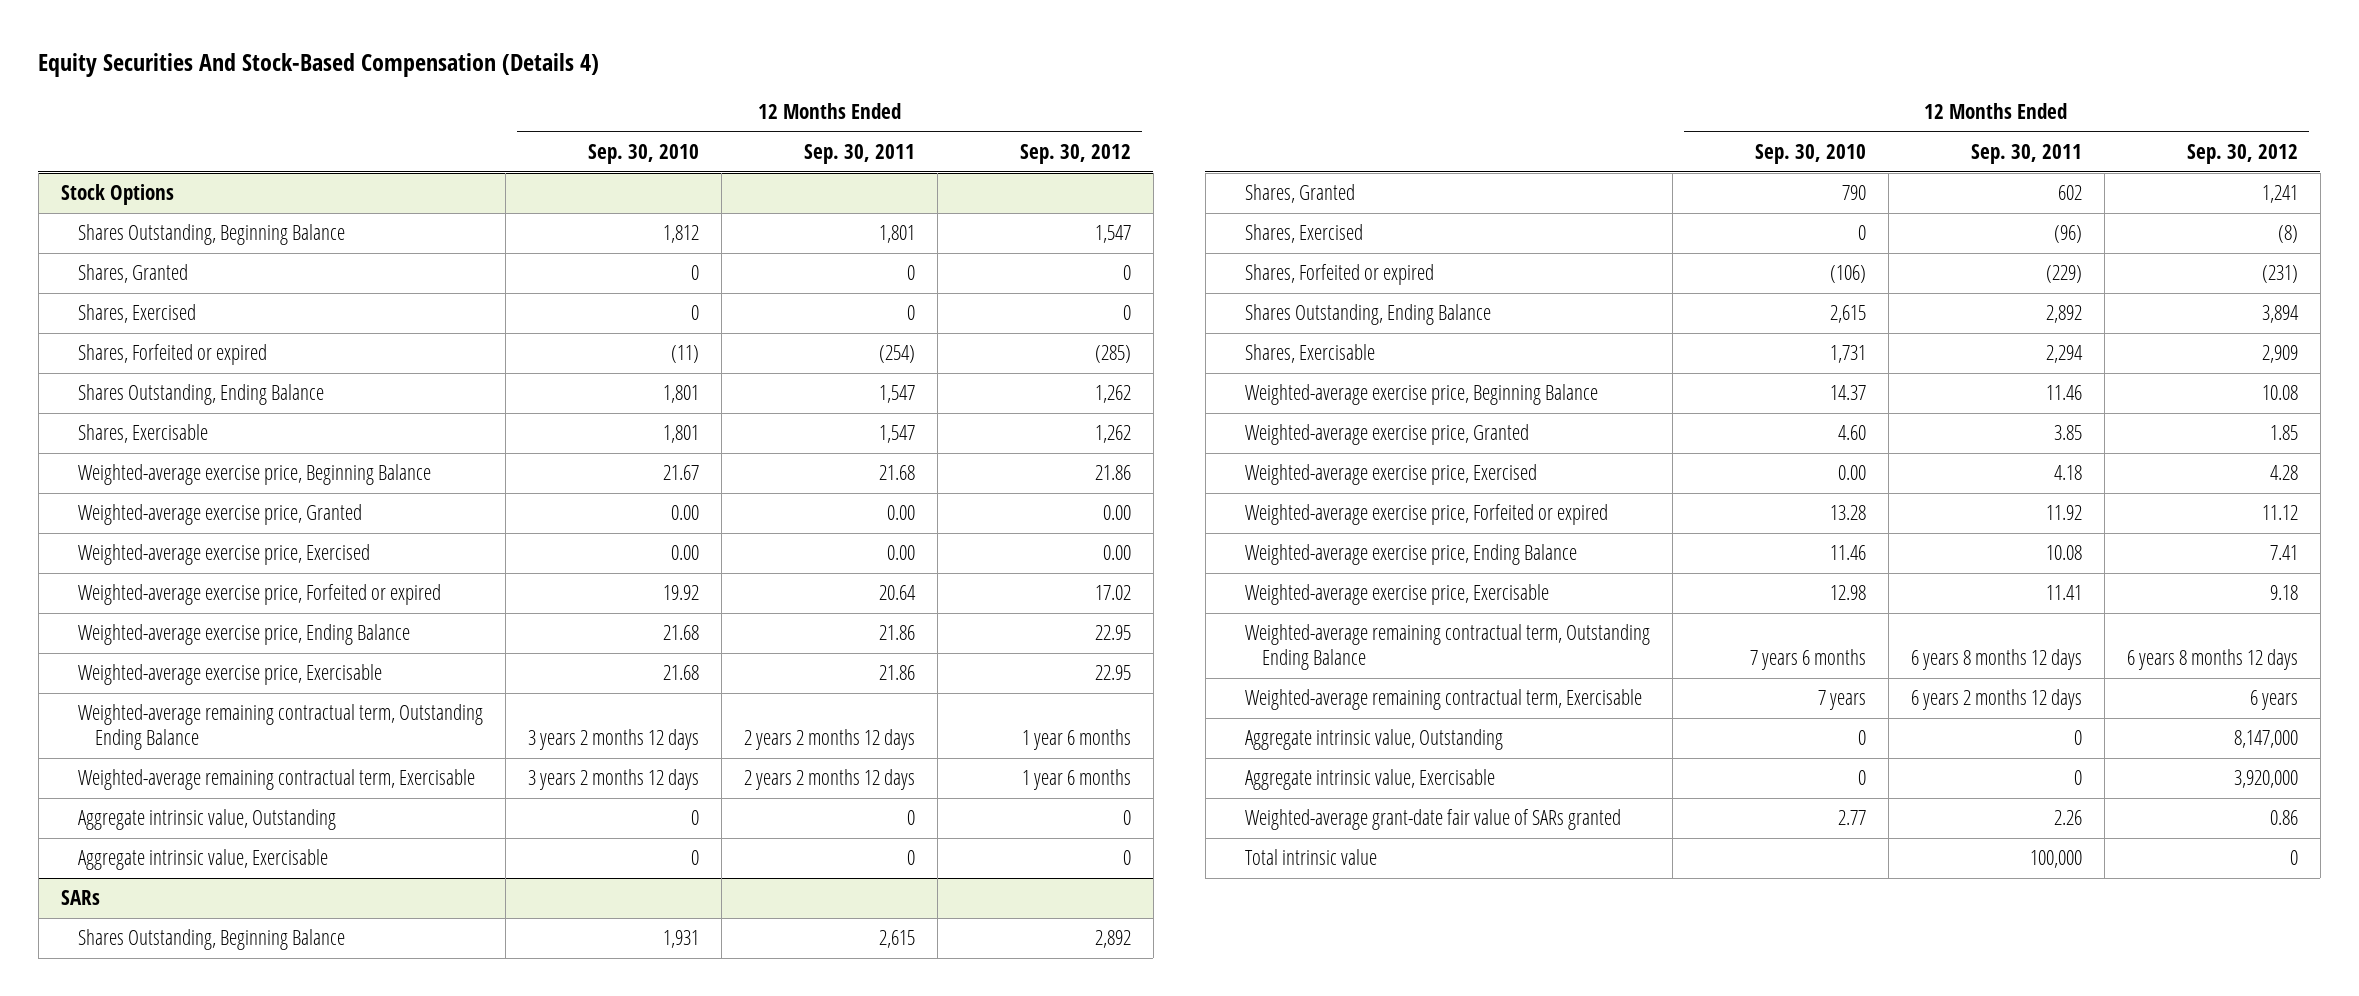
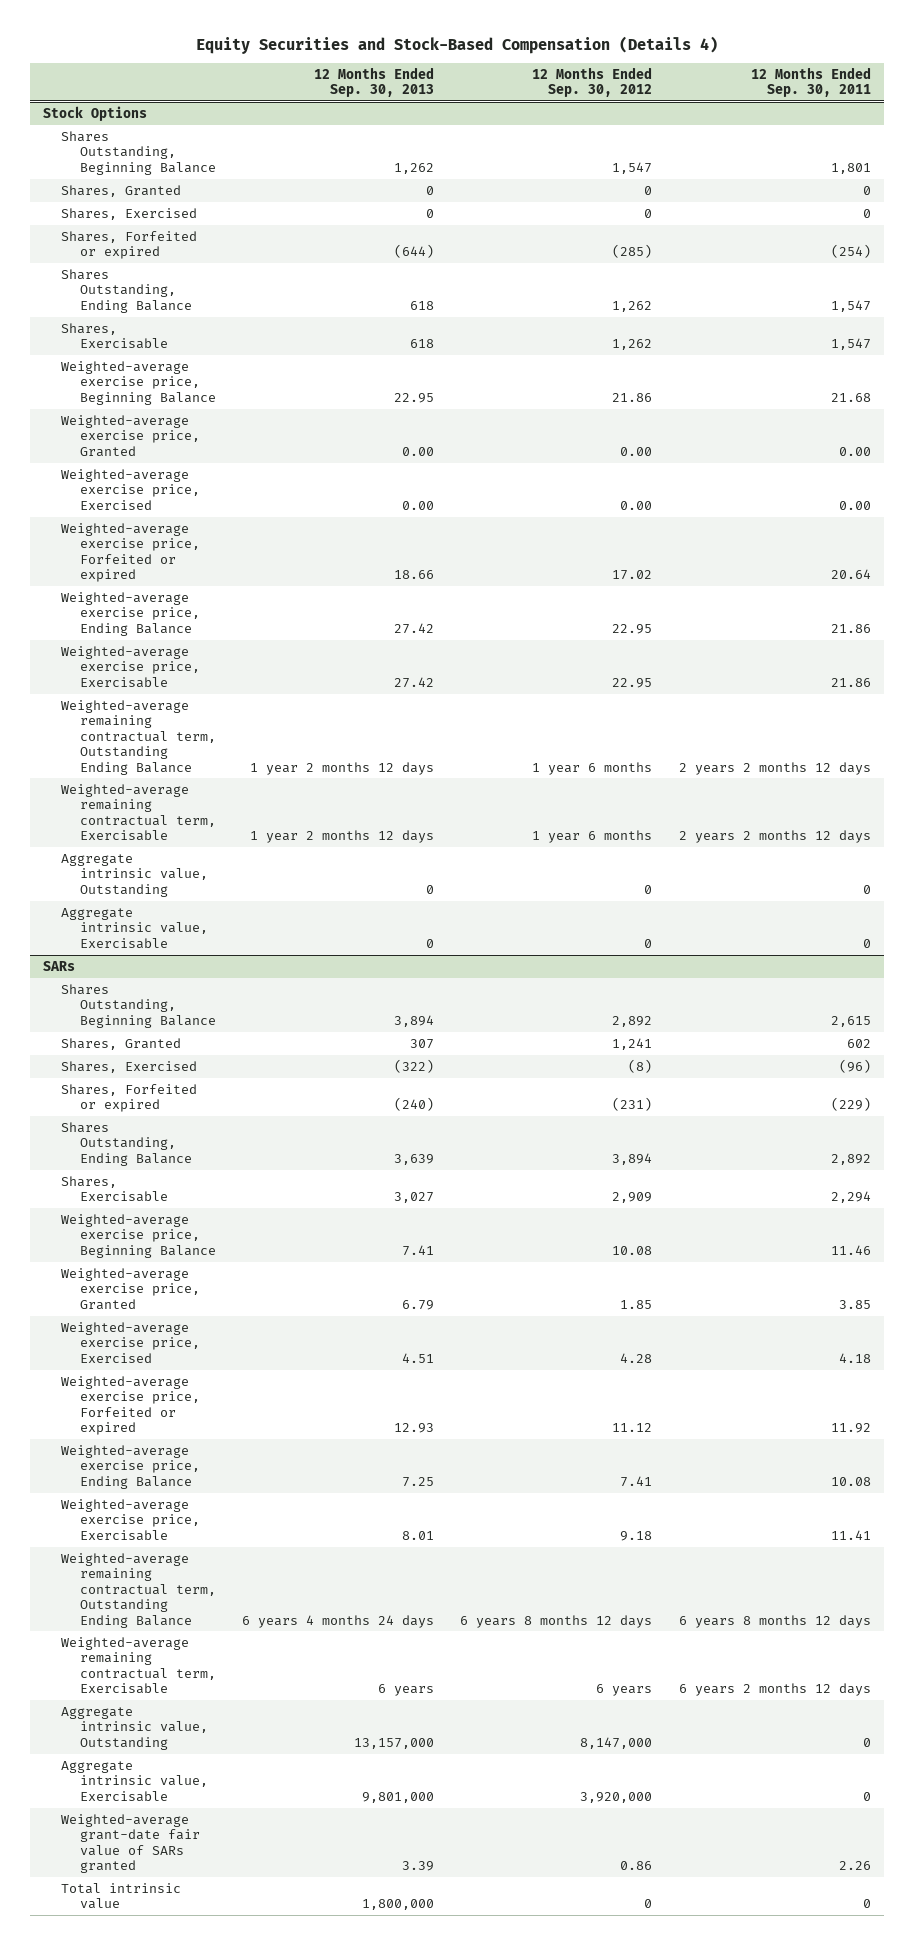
- Equity Securities And Stock-Based Compensation (Details 4)
+ Equity Securities and Stock-Based Compensation (Details 4)
- | 12 Months Ended Sep. 30, 2010 | 12 Months Ended Sep. 30, 2011 | 12 Months Ended Sep. 30, 2012
+ | 12 Months Ended Sep. 30, 2013 | 12 Months Ended Sep. 30, 2012 | 12 Months Ended Sep. 30, 2011
@ SARs
- Total intrinsic value | | 100,000 | 0
+ Total intrinsic value | 1,800,000 | 0 | 0

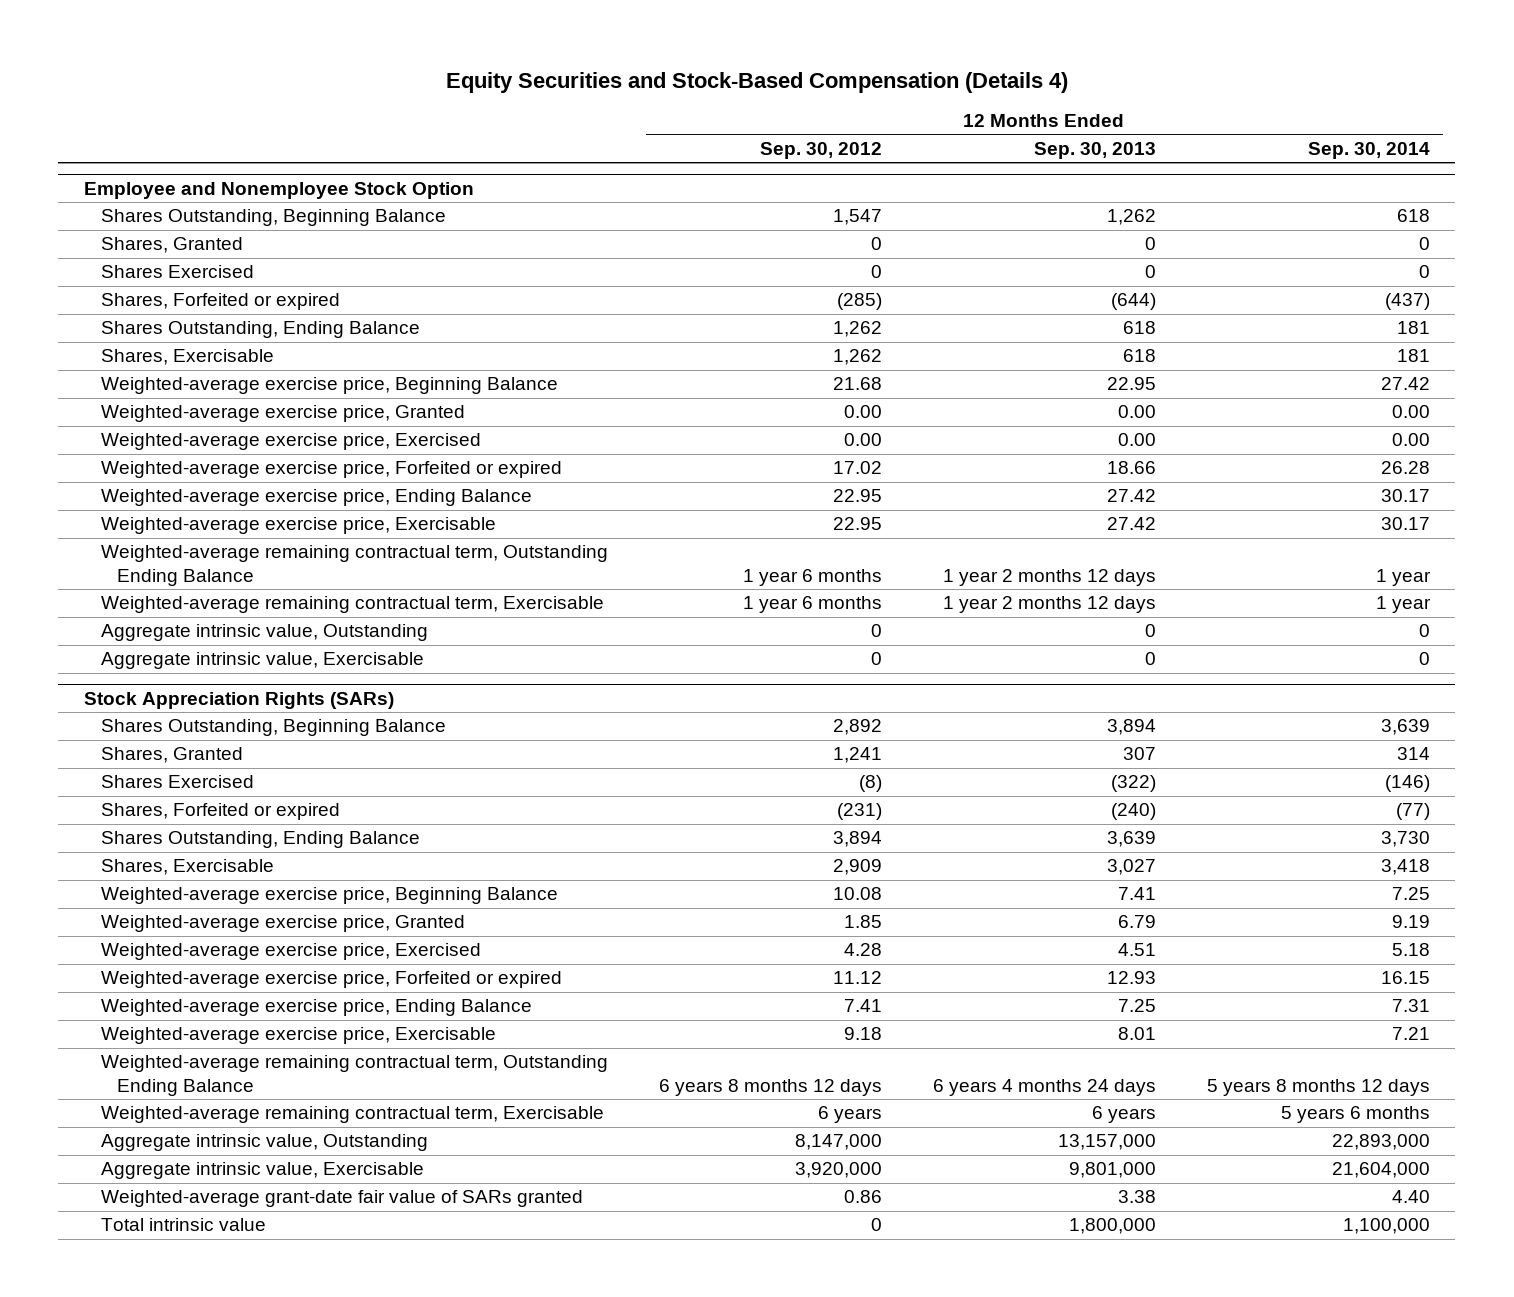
- | 12 Months Ended Sep. 30, 2013 | 12 Months Ended Sep. 30, 2012 | 12 Months Ended Sep. 30, 2011
+ | 12 Months Ended Sep. 30, 2012 | 12 Months Ended Sep. 30, 2013 | 12 Months Ended Sep. 30, 2014
- Stock Options
+ Employee and Nonemployee Stock Option
- Shares, Exercised | 0 | 0 | 0
+ Shares Exercised | 0 | 0 | 0
- Weighted-average exercise price, Beginning Balance | 22.95 | 21.86 | 21.68
+ Weighted-average exercise price, Beginning Balance | 21.68 | 22.95 | 27.42
- SARs
+ Stock Appreciation Rights (SARs)
- Shares, Exercised | (322) | (8) | (96)
+ Shares Exercised | (8) | (322) | (146)
- Weighted-average grant-date fair value of SARs granted | 3.39 | 0.86 | 2.26
+ Weighted-average grant-date fair value of SARs granted | 0.86 | 3.38 | 4.40

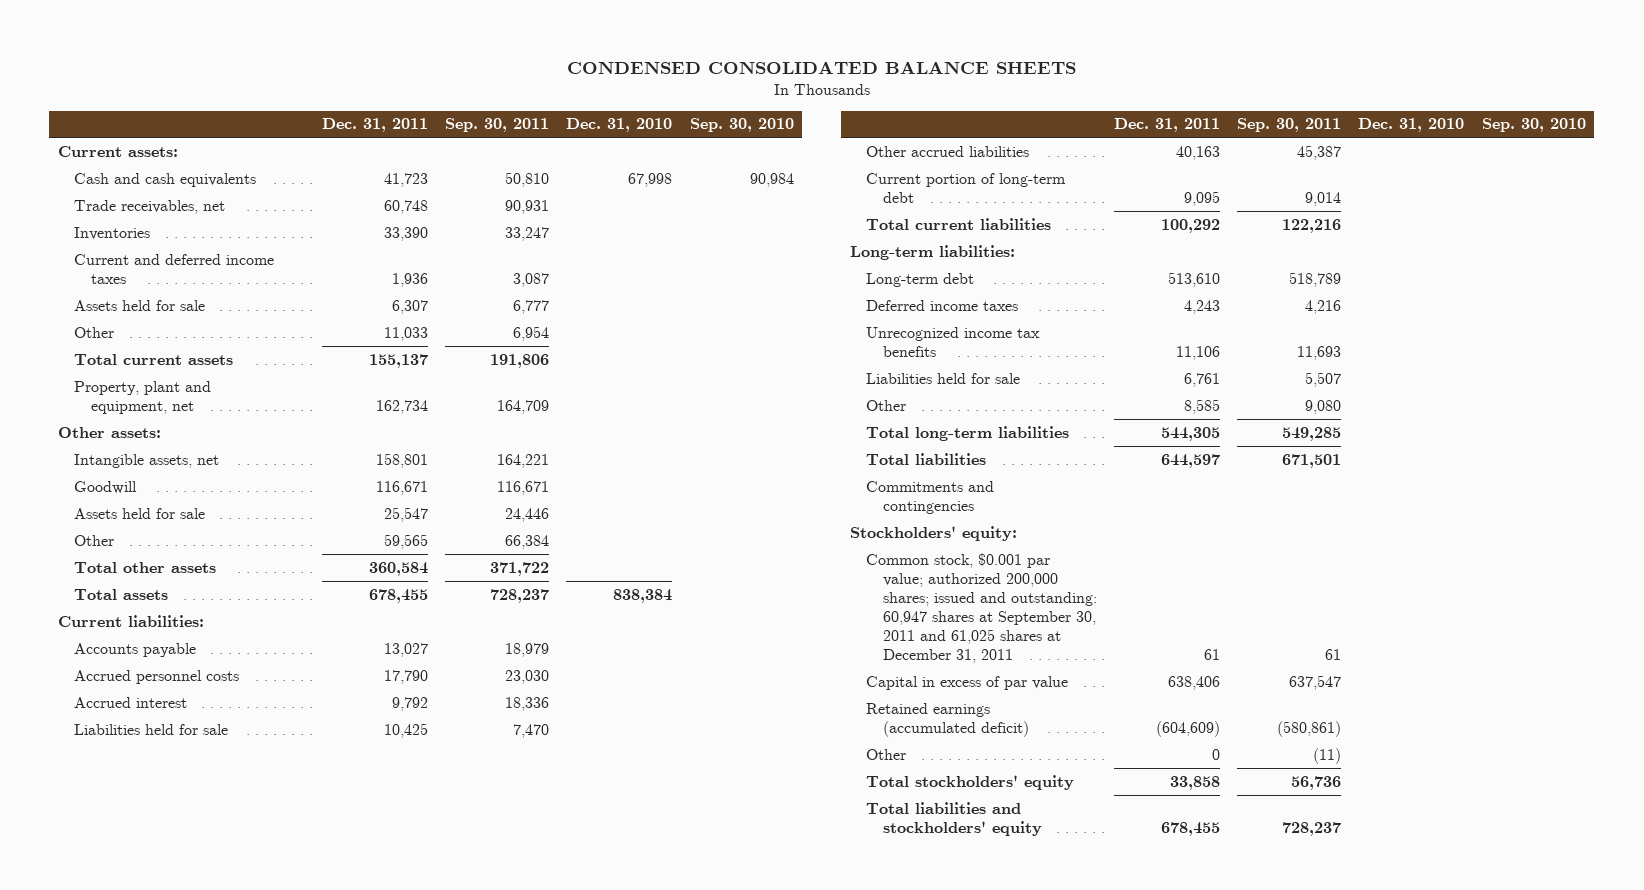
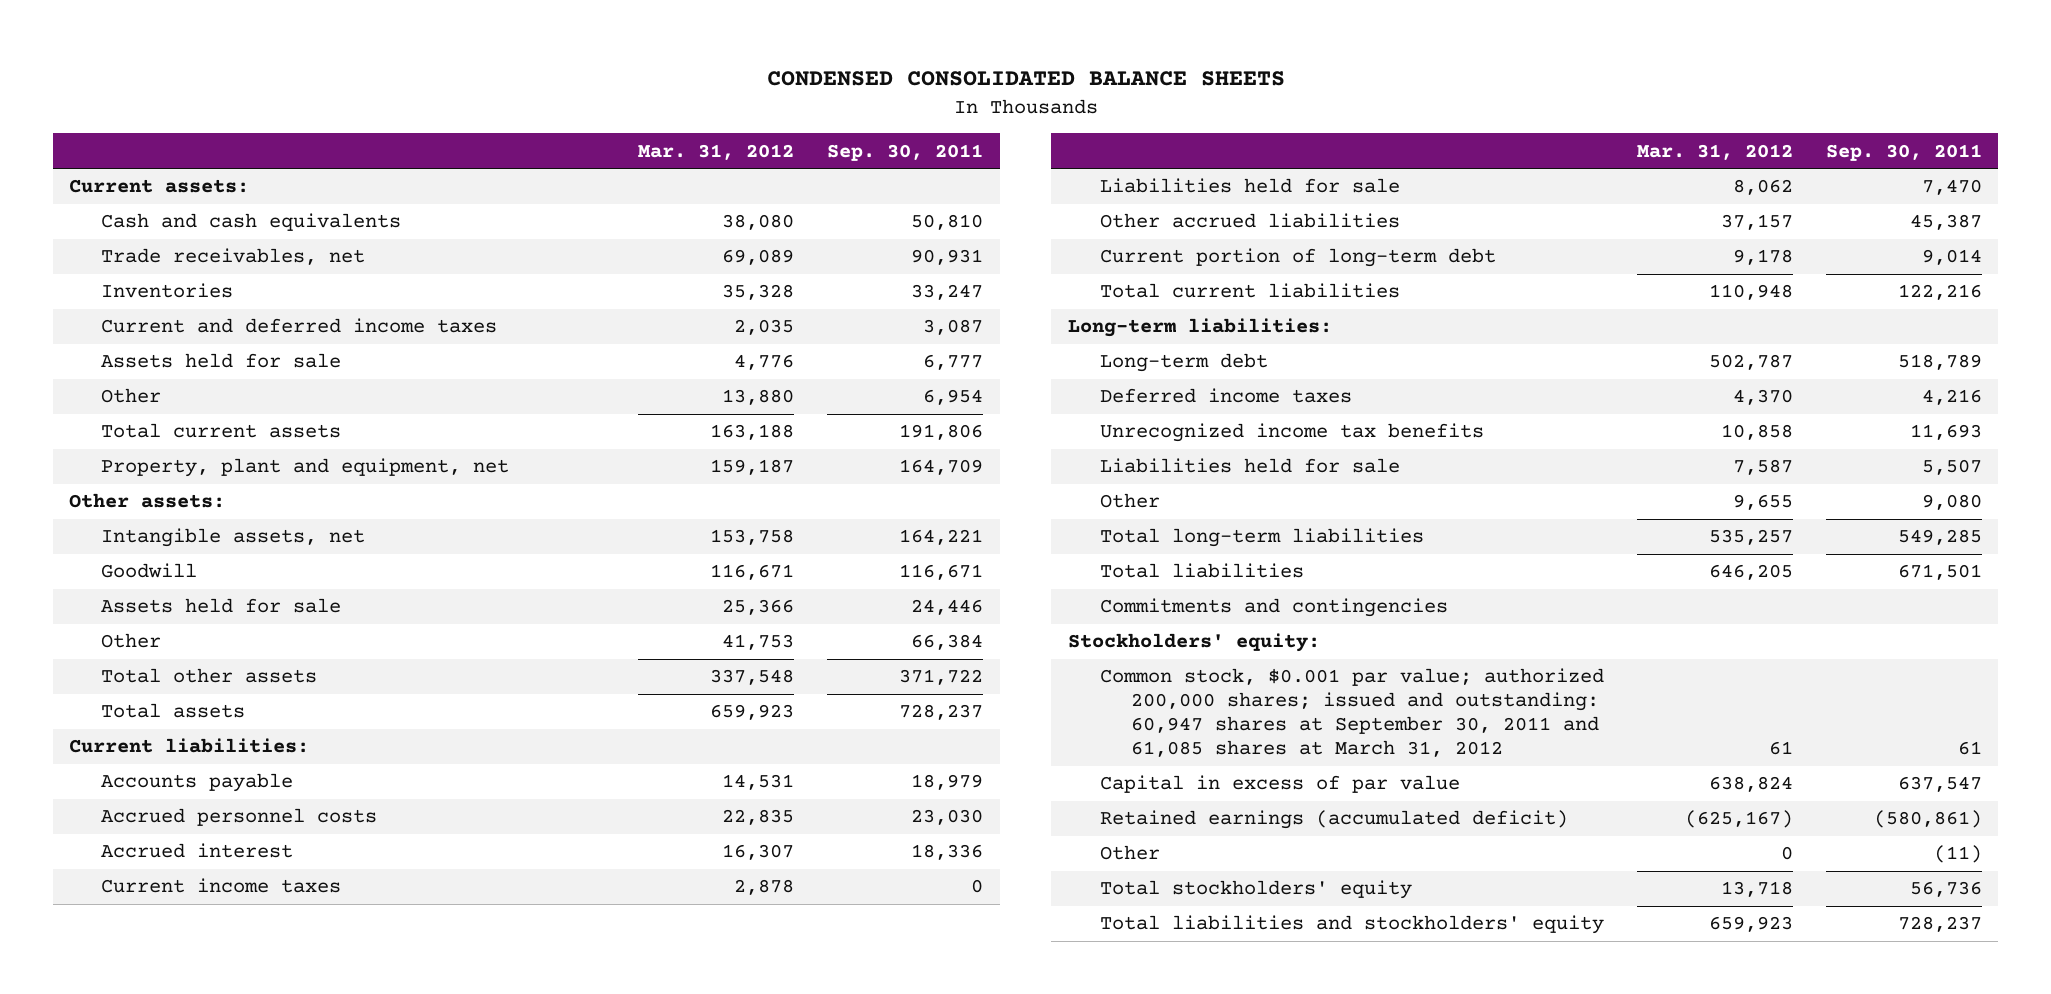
- | Dec. 31, 2011 | Sep. 30, 2011 | Dec. 31, 2010 | Sep. 30, 2010
+ | Mar. 31, 2012 | Sep. 30, 2011
+ Current income taxes | 2,878 | 0
- Common stock, $0.001 par value; authorized 200,000 shares; issued and outstanding: 60,947 shares at September 30, 2011 and 61,025 shares at December 31, 2011 | 61 | 61 | |
+ Common stock, $0.001 par value; authorized 200,000 shares; issued and outstanding: 60,947 shares at September 30, 2011 and 61,085 shares at March 31, 2012 | 61 | 61

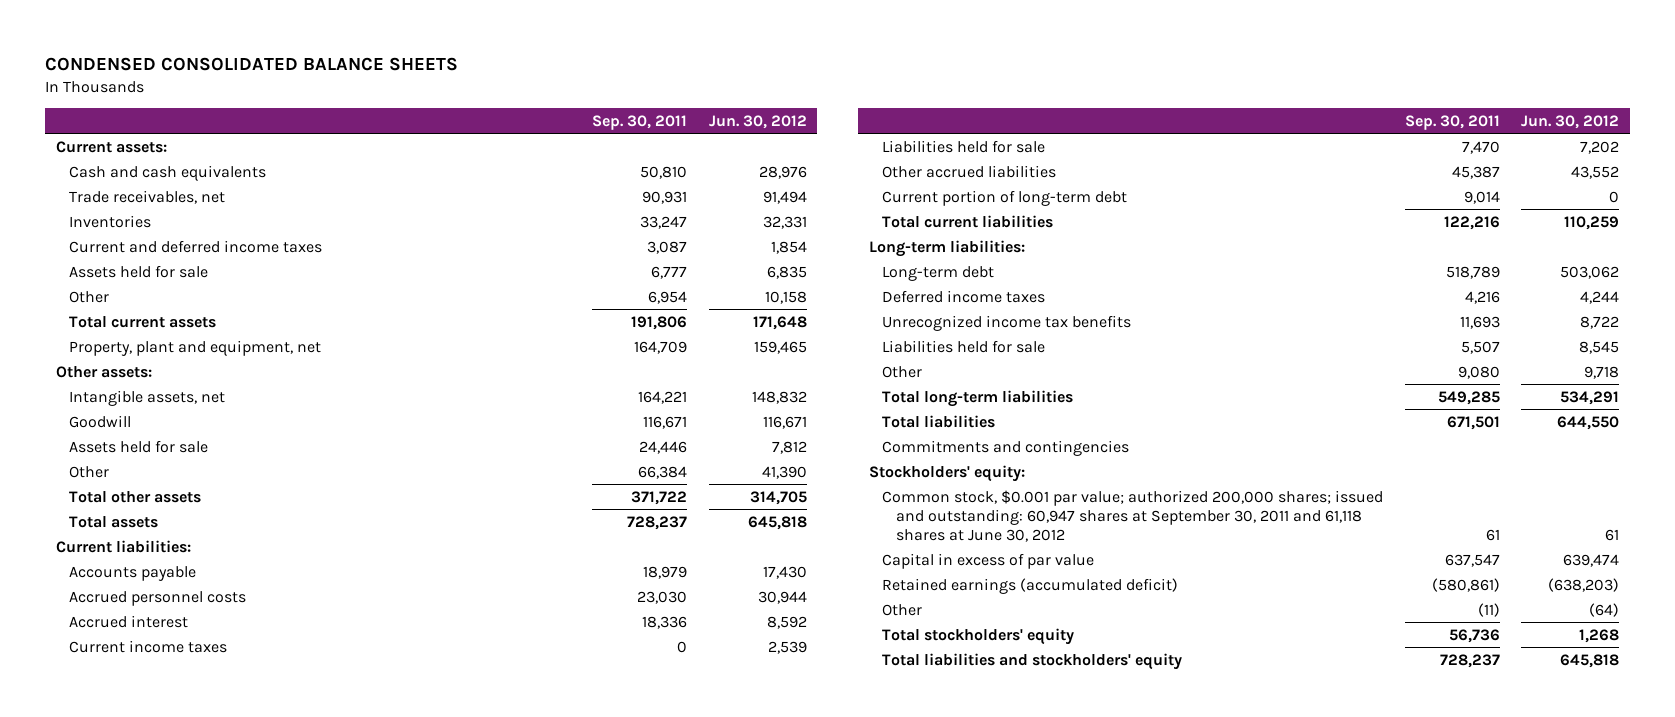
- | Mar. 31, 2012 | Sep. 30, 2011
+ | Sep. 30, 2011 | Jun. 30, 2012
- Common stock, $0.001 par value; authorized 200,000 shares; issued and outstanding: 60,947 shares at September 30, 2011 and 61,085 shares at March 31, 2012 | 61 | 61
+ Common stock, $0.001 par value; authorized 200,000 shares; issued and outstanding: 60,947 shares at September 30, 2011 and 61,118 shares at June 30, 2012 | 61 | 61

